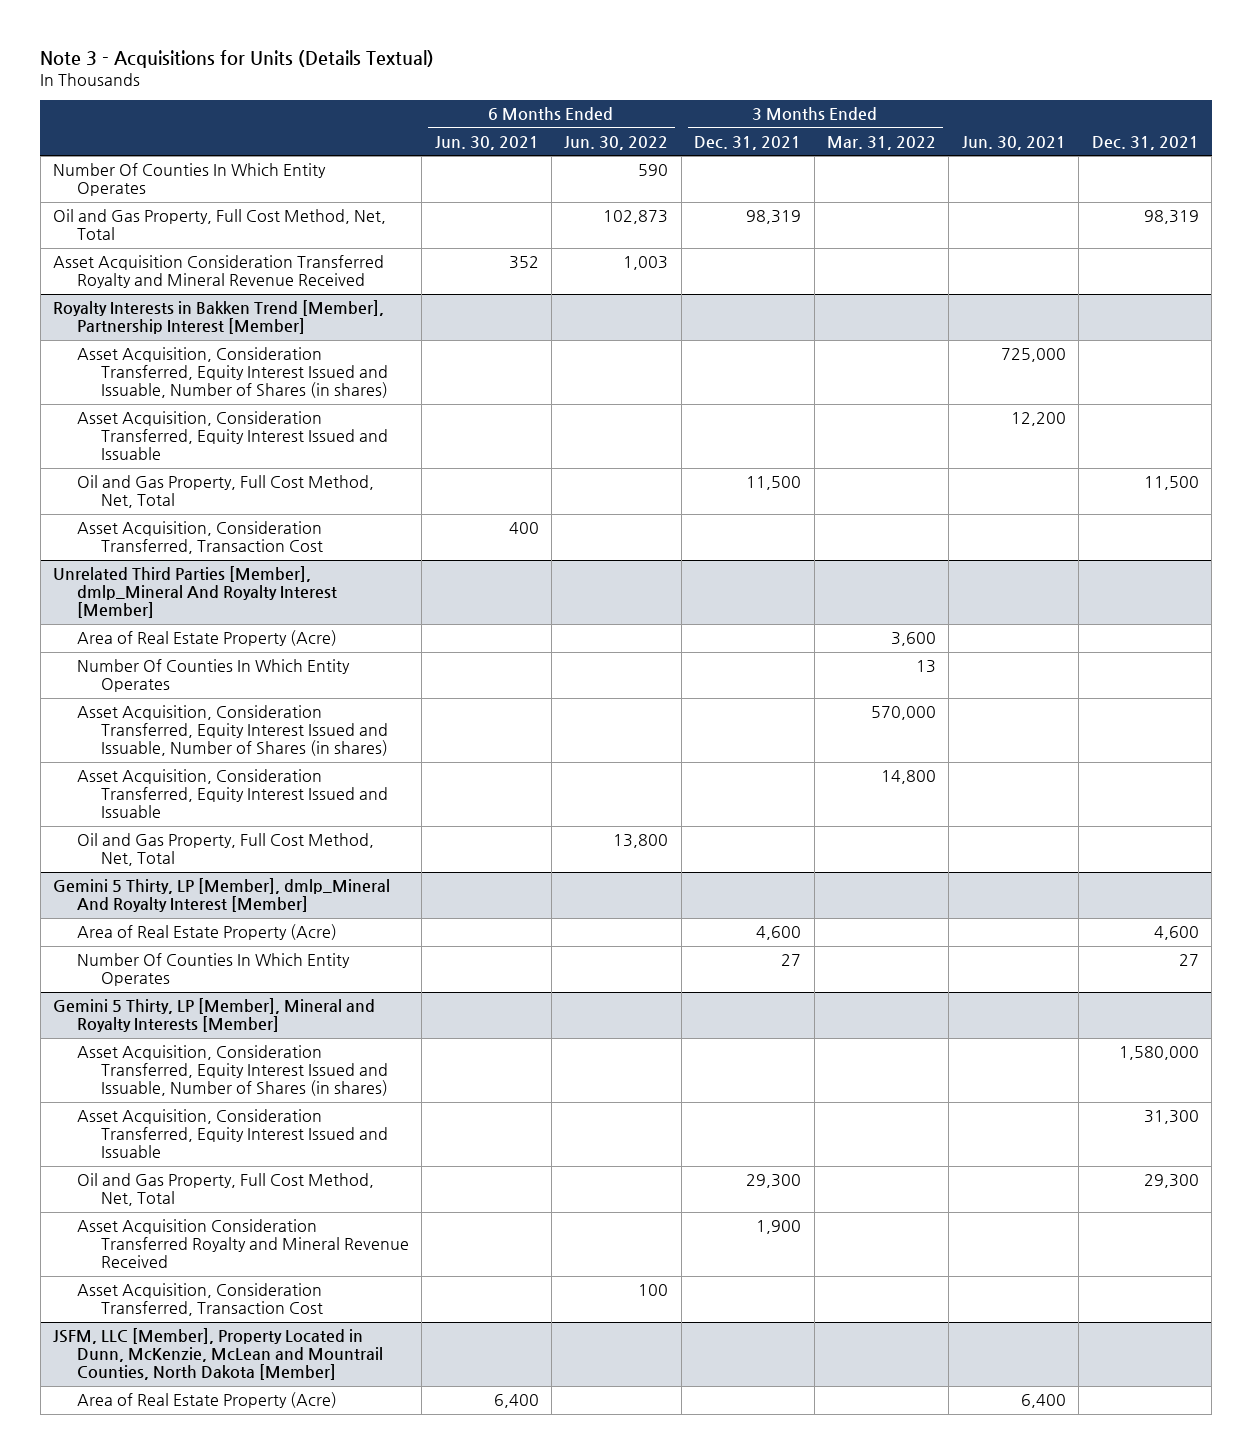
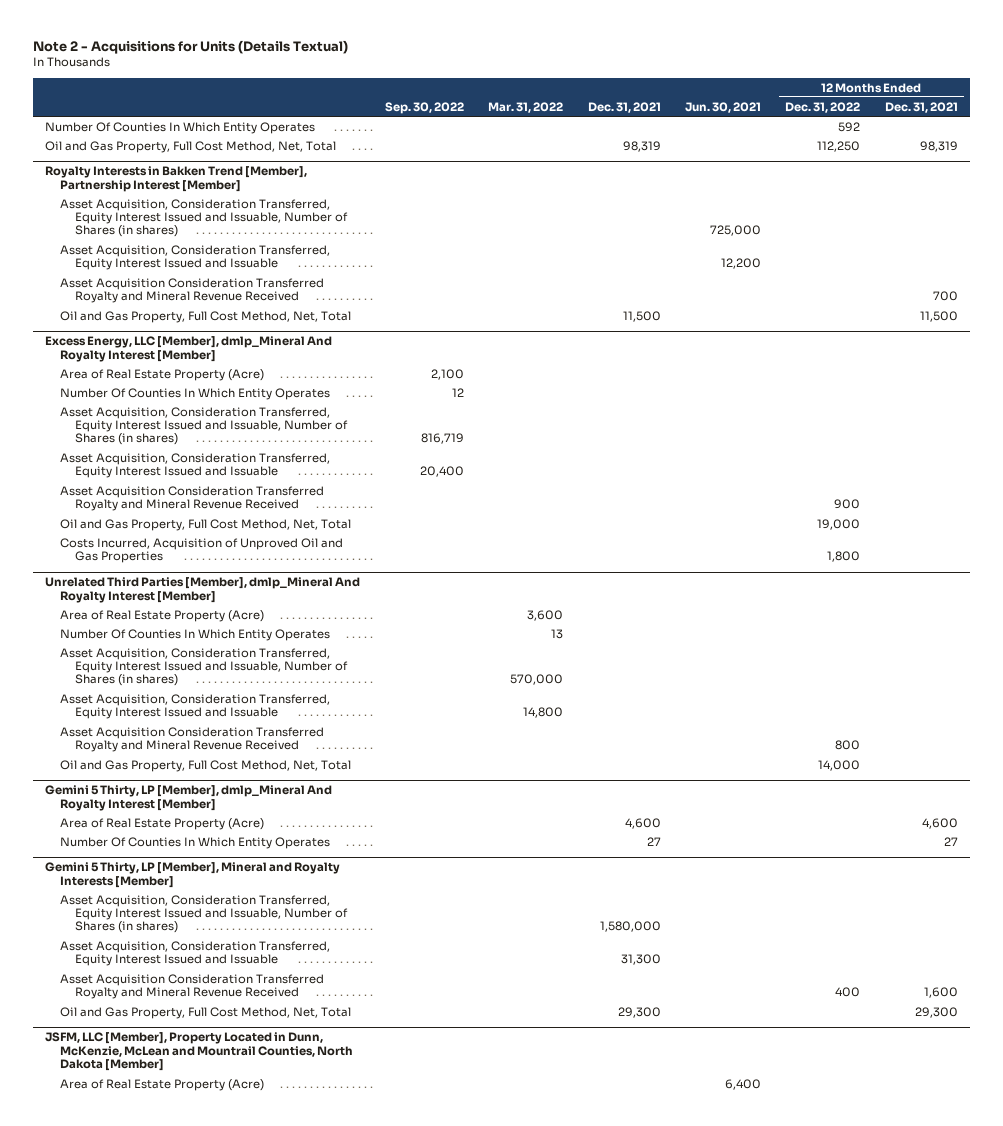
- Note 3 - Acquisitions for Units (Details Textual)
+ Note 2 - Acquisitions for Units (Details Textual)
- | 6 Months Ended Jun. 30, 2021 | 6 Months Ended Jun. 30, 2022 | 3 Months Ended Dec. 31, 2021 | 3 Months Ended Mar. 31, 2022 | Jun. 30, 2021 | Dec. 31, 2021
+ | Sep. 30, 2022 | Mar. 31, 2022 | Dec. 31, 2021 | Jun. 30, 2021 | 12 Months Ended Dec. 31, 2022 | 12 Months Ended Dec. 31, 2021
- Asset Acquisition Consideration Transferred Royalty and Mineral Revenue Received | 352 | 1,003 | | | |
@ Royalty Interests in Bakken Trend [Member], Partnership Interest [Member]
+ Asset Acquisition Consideration Transferred Royalty and Mineral Revenue Received | | | | | | 700
- Asset Acquisition, Consideration Transferred, Transaction Cost | 400 | | | | |
+ Excess Energy, LLC [Member], dmlp_Mineral And Royalty Interest [Member]
+ Area of Real Estate Property (Acre) | 2,100 | | | | |
+ Number Of Counties In Which Entity Operates | 12 | | | | |
+ Asset Acquisition, Consideration Transferred, Equity Interest Issued and Issuable, Number of Shares (in shares) | 816,719 | | | | |
+ Asset Acquisition, Consideration Transferred, Equity Interest Issued and Issuable | 20,400 | | | | |
+ Asset Acquisition Consideration Transferred Royalty and Mineral Revenue Received | | | | | 900 |
+ Oil and Gas Property, Full Cost Method, Net, Total | | | | | 19,000 |
+ Costs Incurred, Acquisition of Unproved Oil and Gas Properties | | | | | 1,800 |
@ Unrelated Third Parties [Member], dmlp_Mineral And Royalty Interest [Member]
+ Asset Acquisition Consideration Transferred Royalty and Mineral Revenue Received | | | | | 800 |
@ Gemini 5 Thirty, LP [Member], Mineral and Royalty Interests [Member]
- Asset Acquisition, Consideration Transferred, Transaction Cost | | 100 | | | |
moved down: Oil and Gas Property, Full Cost Method, Net, Total | | | 29,300 | | | 29,300

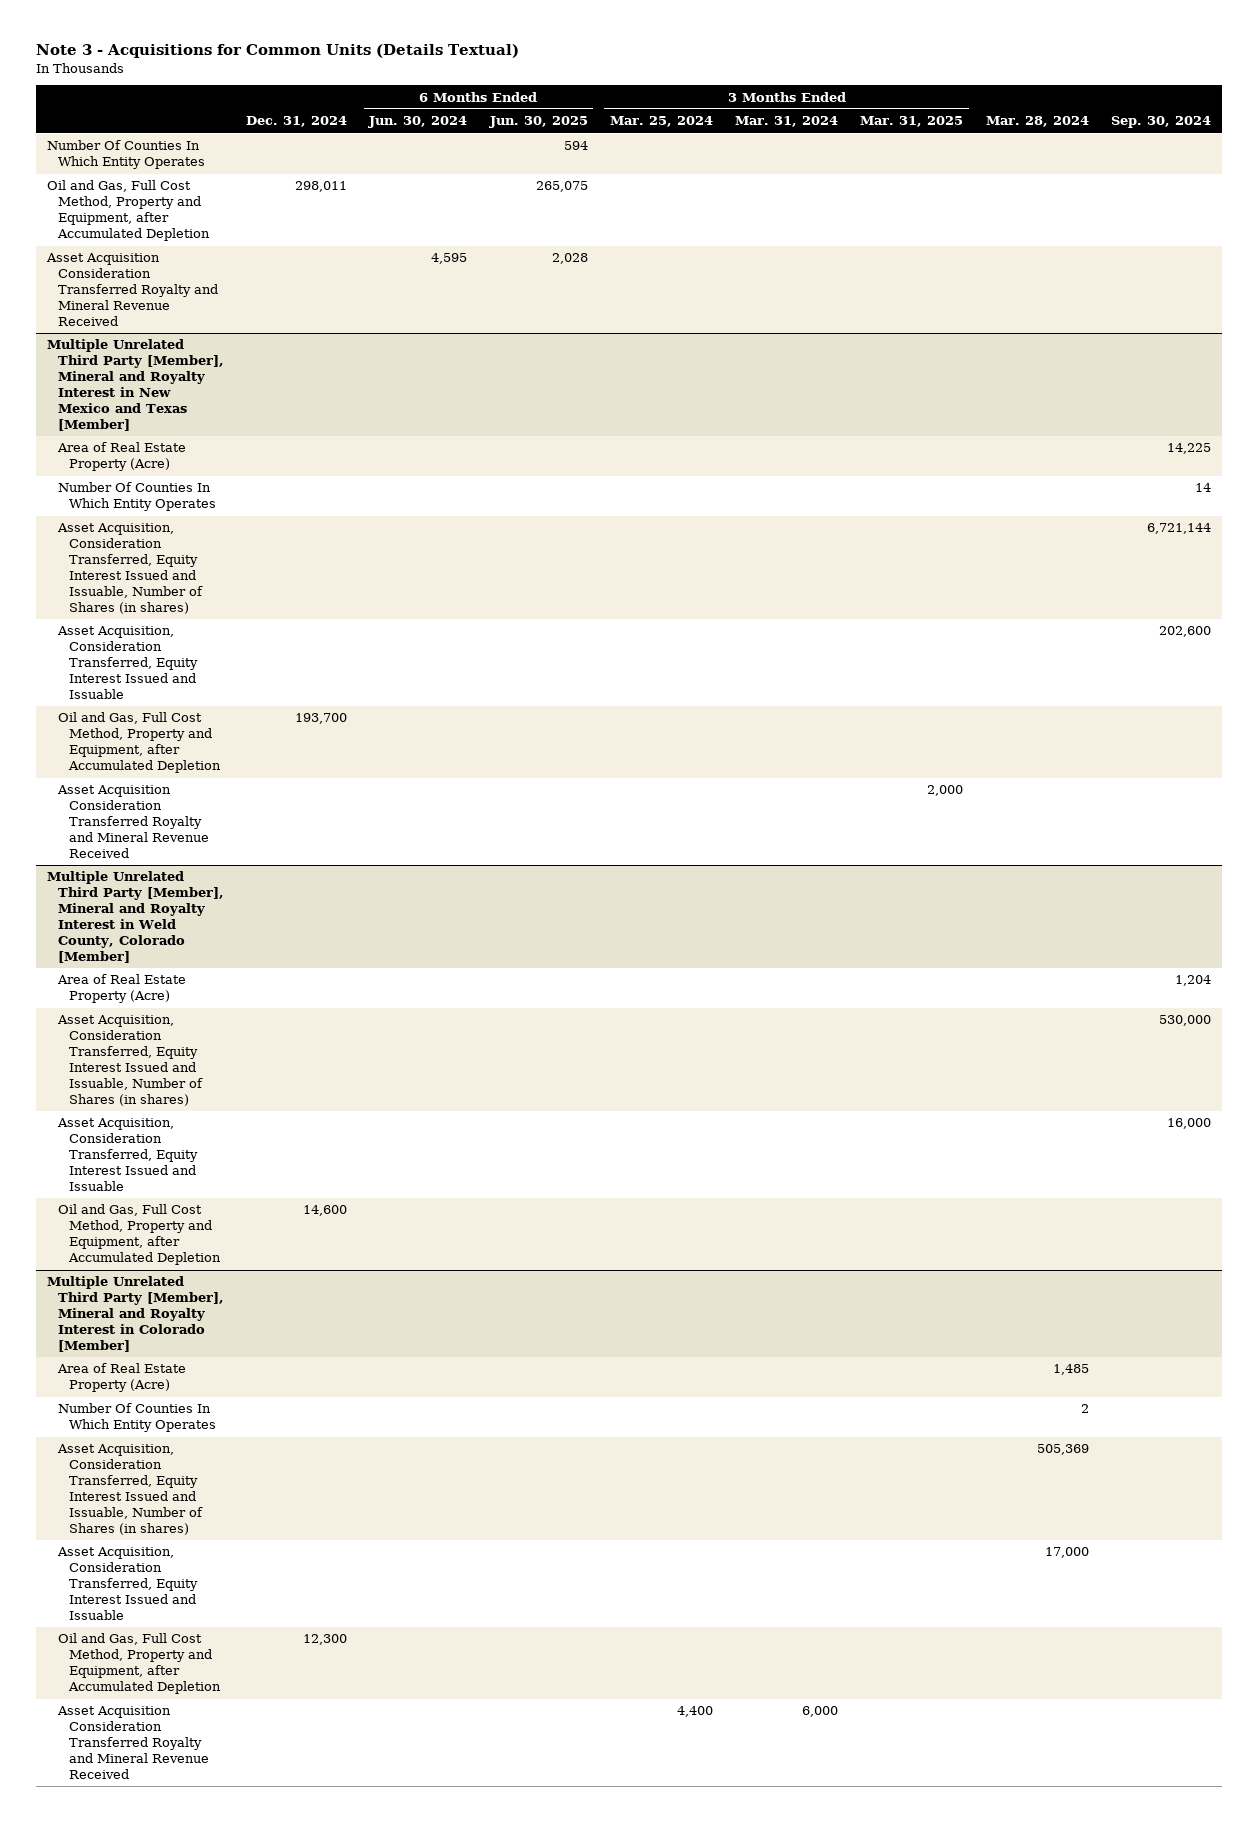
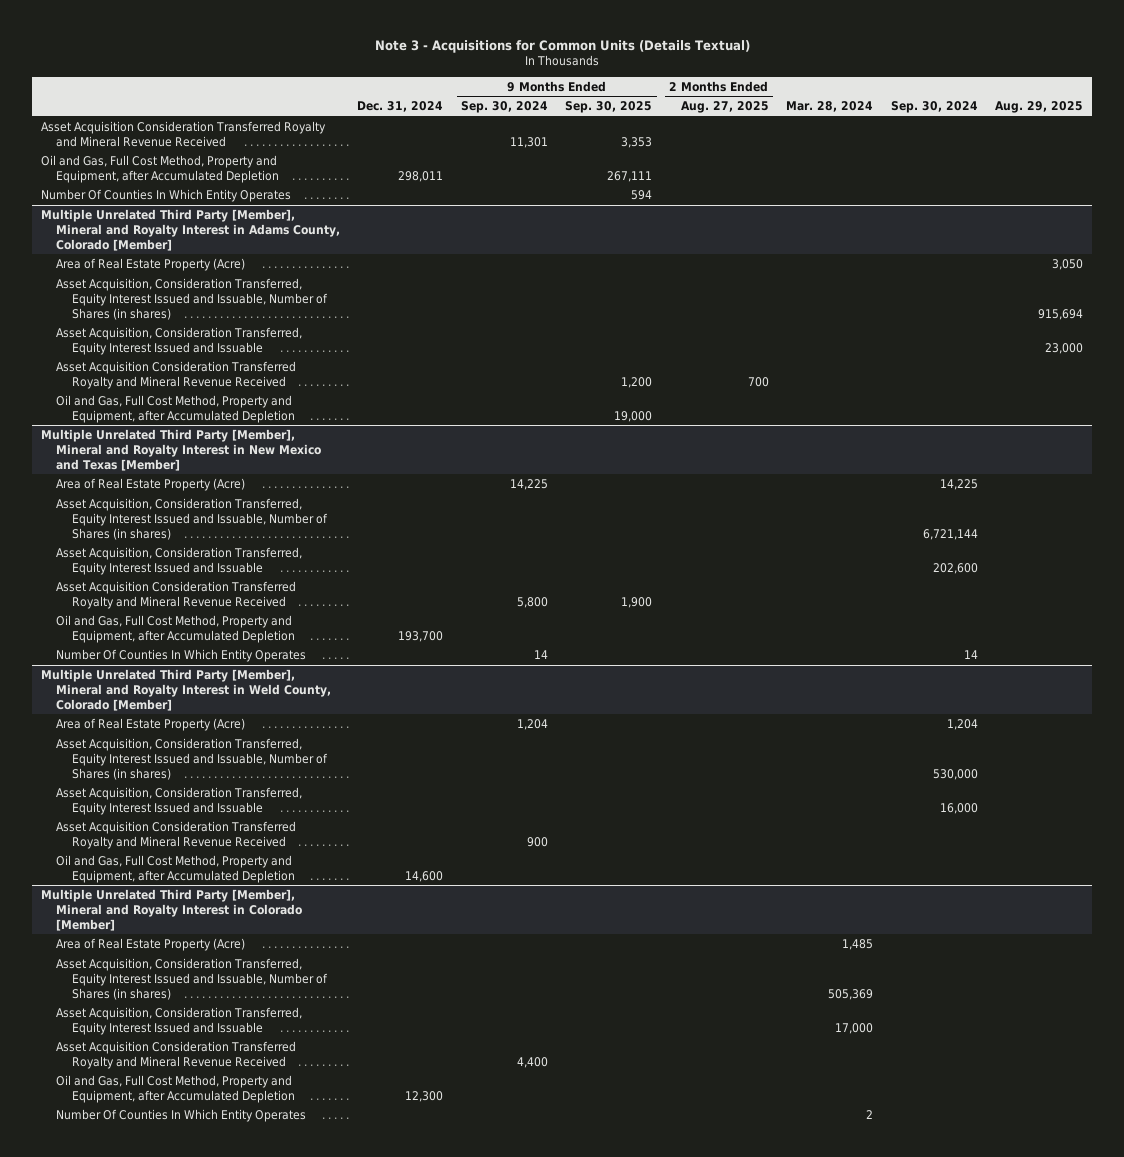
- | Dec. 31, 2024 | 6 Months Ended Jun. 30, 2024 | 6 Months Ended Jun. 30, 2025 | 3 Months Ended Mar. 25, 2024 | 3 Months Ended Mar. 31, 2024 | 3 Months Ended Mar. 31, 2025 | Mar. 28, 2024 | Sep. 30, 2024
+ | Dec. 31, 2024 | 9 Months Ended Sep. 30, 2024 | 9 Months Ended Sep. 30, 2025 | 2 Months Ended Aug. 27, 2025 | Mar. 28, 2024 | Sep. 30, 2024 | Aug. 29, 2025
moved down: Oil and Gas, Full Cost Method, Property and Equipment, after Accumulated Depletion | 298,011 | | 267,111 | | | |
moved down: Number Of Counties In Which Entity Operates | | | 594 | | | |
+ Multiple Unrelated Third Party [Member], Mineral and Royalty Interest in Adams County, Colorado [Member]
+ Area of Real Estate Property (Acre) | | | | | | | 3,050
+ Asset Acquisition, Consideration Transferred, Equity Interest Issued and Issuable, Number of Shares (in shares) | | | | | | | 915,694
+ Asset Acquisition, Consideration Transferred, Equity Interest Issued and Issuable | | | | | | | 23,000
+ Asset Acquisition Consideration Transferred Royalty and Mineral Revenue Received | | | 1,200 | 700 | | |
+ Oil and Gas, Full Cost Method, Property and Equipment, after Accumulated Depletion | | | 19,000 | | | |
@ Multiple Unrelated Third Party [Member], Mineral and Royalty Interest in New Mexico and Texas [Member]
moved down: Oil and Gas, Full Cost Method, Property and Equipment, after Accumulated Depletion | 193,700 | | | | | |
moved down: Number Of Counties In Which Entity Operates | | 14 | | | | 14 |
@ Multiple Unrelated Third Party [Member], Mineral and Royalty Interest in Weld County, Colorado [Member]
+ Asset Acquisition Consideration Transferred Royalty and Mineral Revenue Received | | 900 | | | | |
@ Multiple Unrelated Third Party [Member], Mineral and Royalty Interest in Colorado [Member]
moved down: Oil and Gas, Full Cost Method, Property and Equipment, after Accumulated Depletion | 12,300 | | | | | |
moved down: Number Of Counties In Which Entity Operates | | | | | 2 | |

